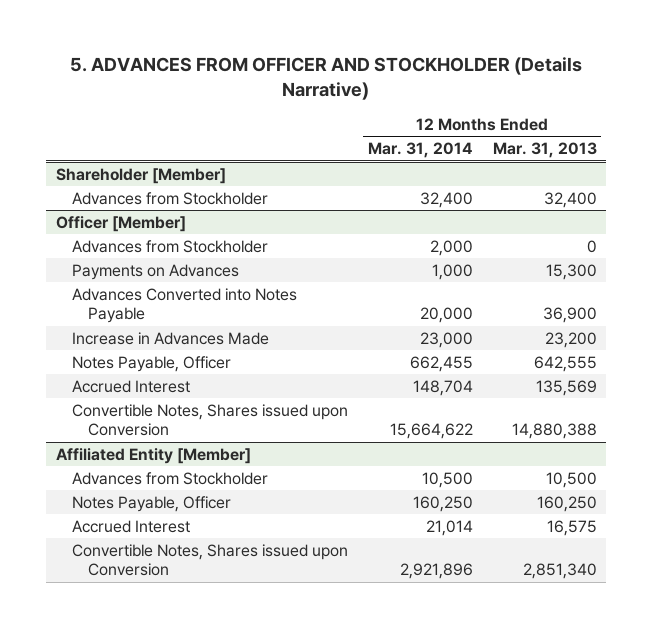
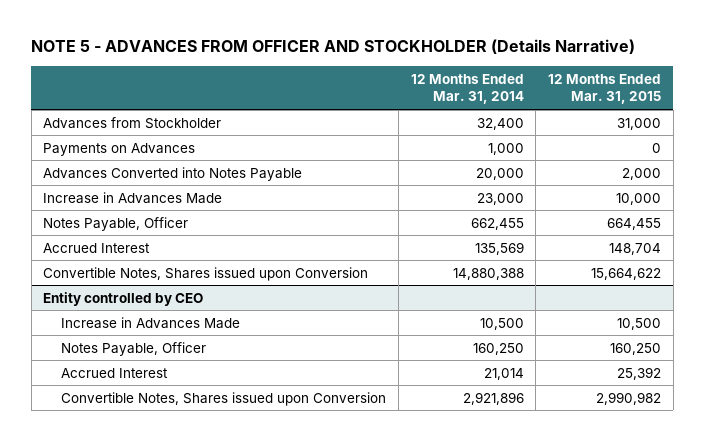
- 5. ADVANCES FROM OFFICER AND STOCKHOLDER (Details Narrative)
+ NOTE 5 - ADVANCES FROM OFFICER AND STOCKHOLDER (Details Narrative)
- | 12 Months Ended Mar. 31, 2014 | 12 Months Ended Mar. 31, 2013
+ | 12 Months Ended Mar. 31, 2014 | 12 Months Ended Mar. 31, 2015
- Shareholder [Member]
- Officer [Member]
- Advances from Stockholder | 2,000 | 0
- Accrued Interest | 148,704 | 135,569
- Convertible Notes, Shares issued upon Conversion | 15,664,622 | 14,880,388
- Affiliated Entity [Member]
- Advances from Stockholder | 10,500 | 10,500
+ Accrued Interest | 135,569 | 148,704
+ Convertible Notes, Shares issued upon Conversion | 14,880,388 | 15,664,622
+ Entity controlled by CEO
+ Increase in Advances Made | 10,500 | 10,500

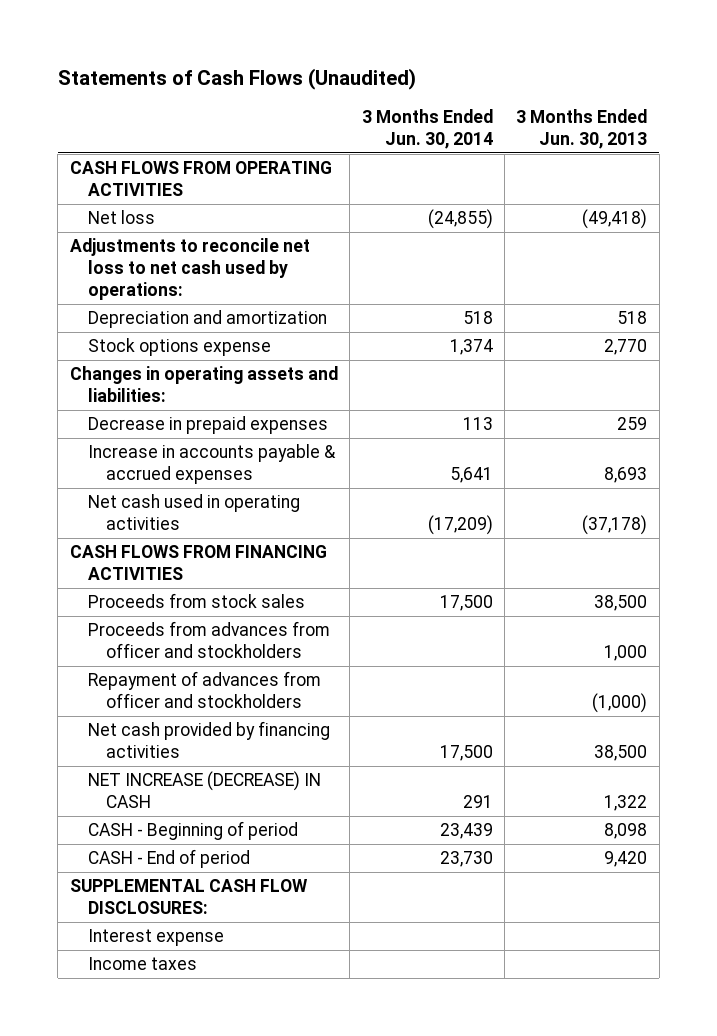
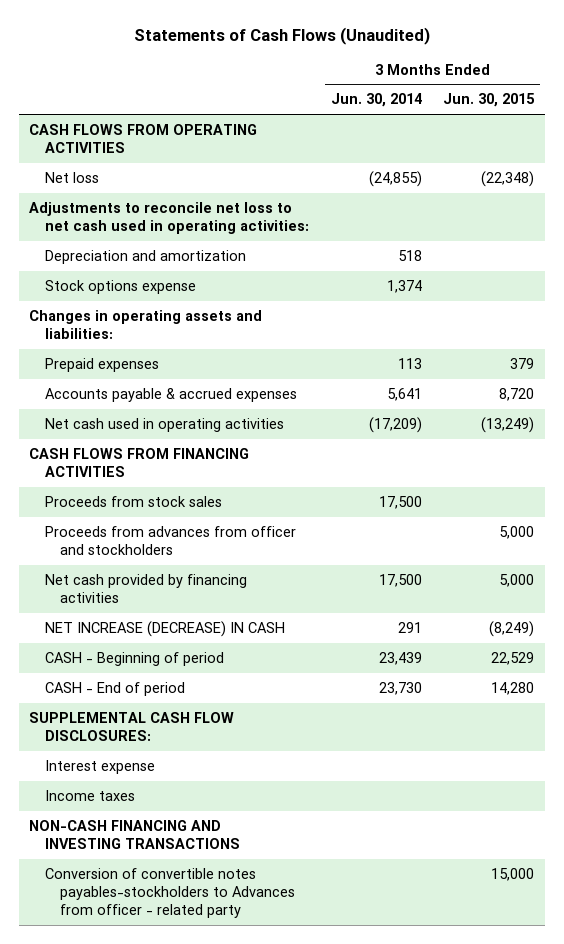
- | 3 Months Ended Jun. 30, 2014 | 3 Months Ended Jun. 30, 2013
+ | 3 Months Ended Jun. 30, 2014 | 3 Months Ended Jun. 30, 2015
- Adjustments to reconcile net loss to net cash used by operations:
+ Adjustments to reconcile net loss to net cash used in operating activities:
- Decrease in prepaid expenses | 113 | 259
- Increase in accounts payable & accrued expenses | 5,641 | 8,693
+ Prepaid expenses | 113 | 379
+ Accounts payable & accrued expenses | 5,641 | 8,720
- Repayment of advances from officer and stockholders | | (1,000)
+ NON-CASH FINANCING AND INVESTING TRANSACTIONS
+ Conversion of convertible notes payables-stockholders to Advances from officer - related party | | 15,000

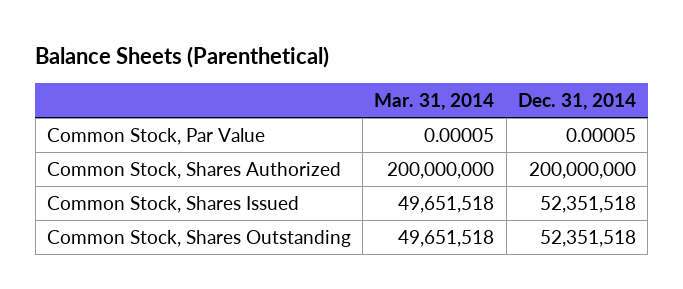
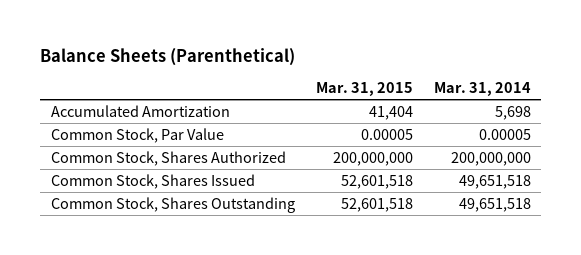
- | Mar. 31, 2014 | Dec. 31, 2014
+ | Mar. 31, 2015 | Mar. 31, 2014
+ Accumulated Amortization | 41,404 | 5,698

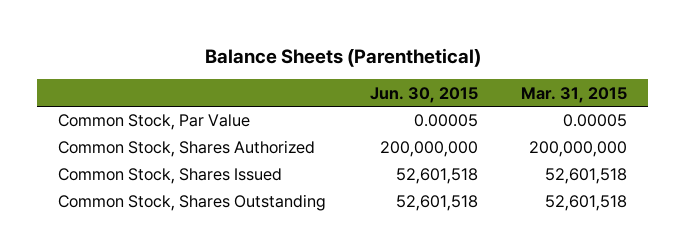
- | Mar. 31, 2015 | Mar. 31, 2014
+ | Jun. 30, 2015 | Mar. 31, 2015
- Accumulated Amortization | 41,404 | 5,698

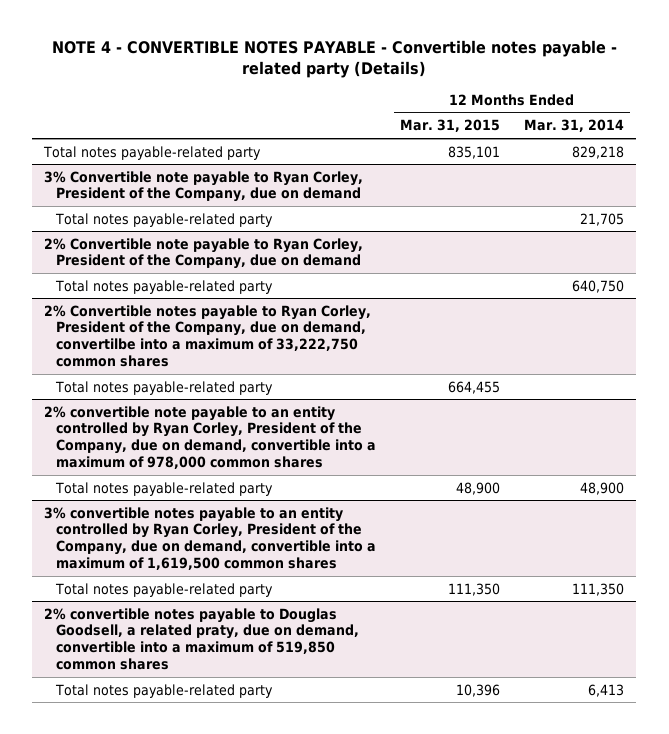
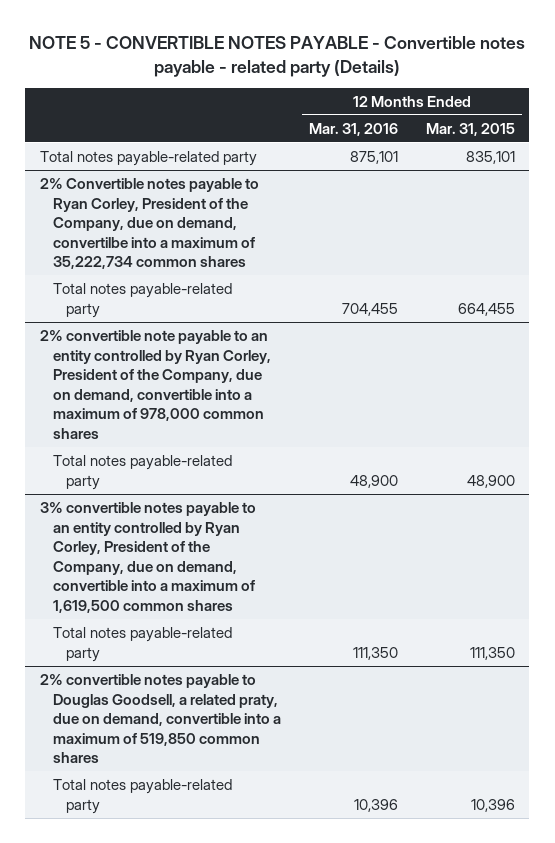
- NOTE 4 - CONVERTIBLE NOTES PAYABLE - Convertible notes payable - related party (Details)
+ NOTE 5 - CONVERTIBLE NOTES PAYABLE - Convertible notes payable - related party (Details)
- | 12 Months Ended Mar. 31, 2015 | 12 Months Ended Mar. 31, 2014
+ | 12 Months Ended Mar. 31, 2016 | 12 Months Ended Mar. 31, 2015
- 3% Convertible note payable to Ryan Corley, President of the Company, due on demand
- Total notes payable-related party | | 21,705
- 2% Convertible note payable to Ryan Corley, President of the Company, due on demand
- Total notes payable-related party | | 640,750
- 2% Convertible notes payable to Ryan Corley, President of the Company, due on demand, convertilbe into a maximum of 33,222,750 common shares
+ 2% Convertible notes payable to Ryan Corley, President of the Company, due on demand, convertilbe into a maximum of 35,222,734 common shares

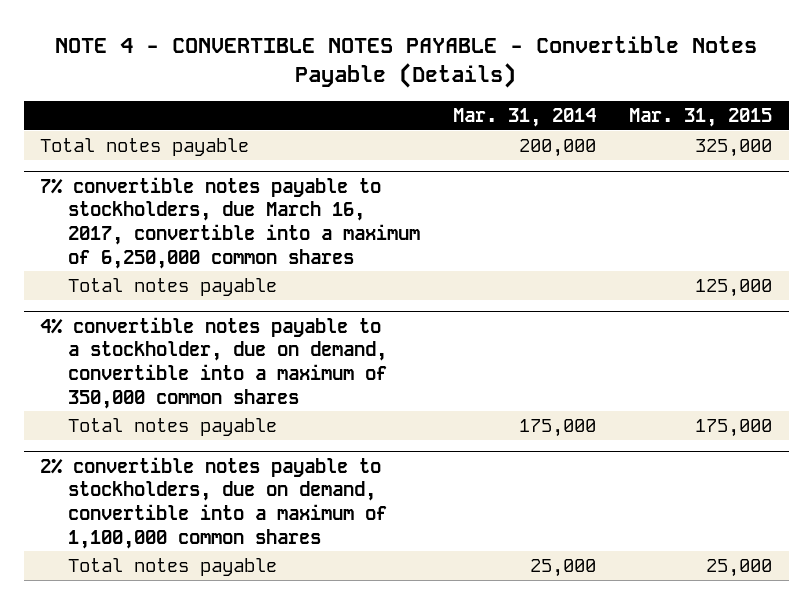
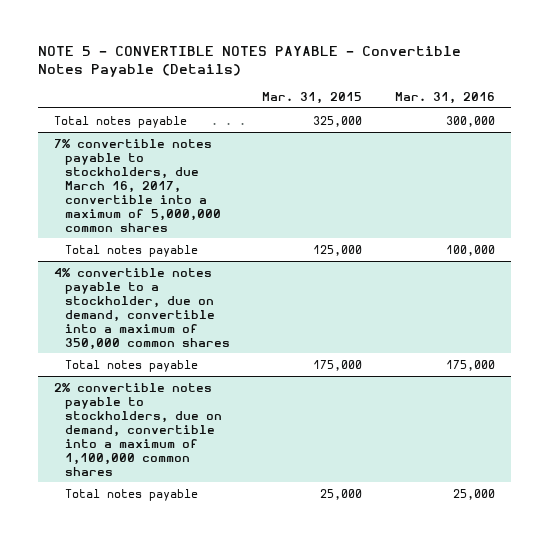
- NOTE 4 - CONVERTIBLE NOTES PAYABLE - Convertible Notes Payable (Details)
+ NOTE 5 - CONVERTIBLE NOTES PAYABLE - Convertible Notes Payable (Details)
- | Mar. 31, 2014 | Mar. 31, 2015
+ | Mar. 31, 2015 | Mar. 31, 2016
- 7% convertible notes payable to stockholders, due March 16, 2017, convertible into a maximum of 6,250,000 common shares
+ 7% convertible notes payable to stockholders, due March 16, 2017, convertible into a maximum of 5,000,000 common shares

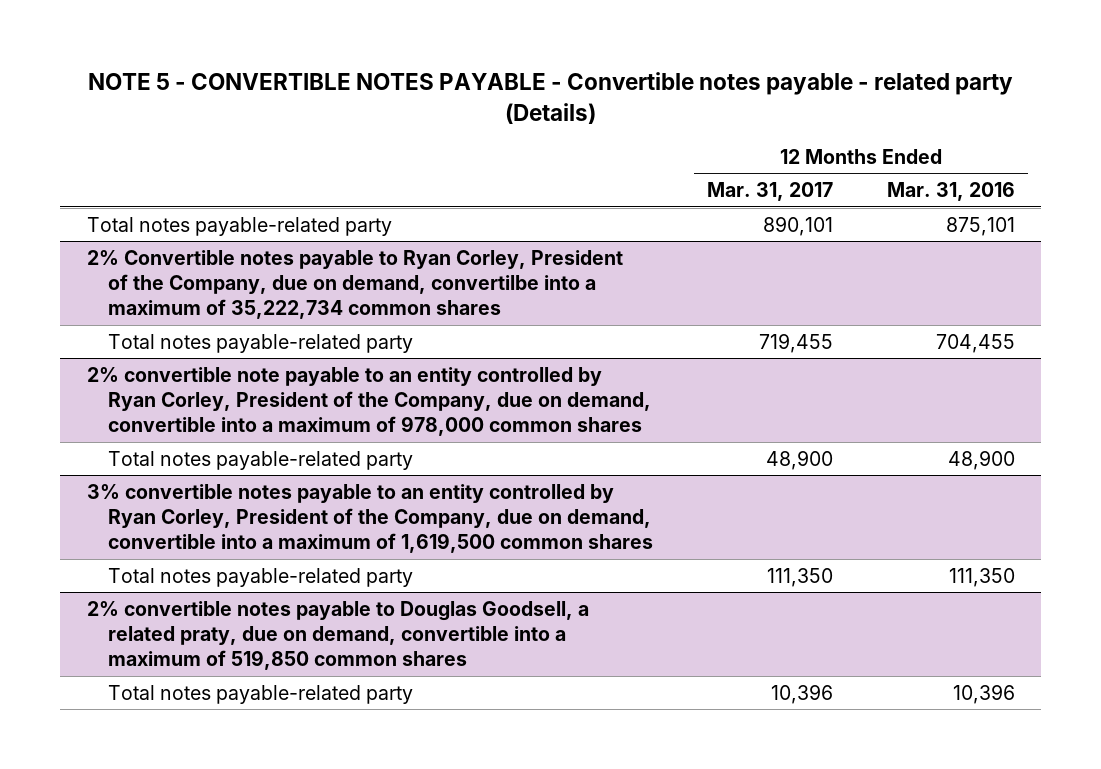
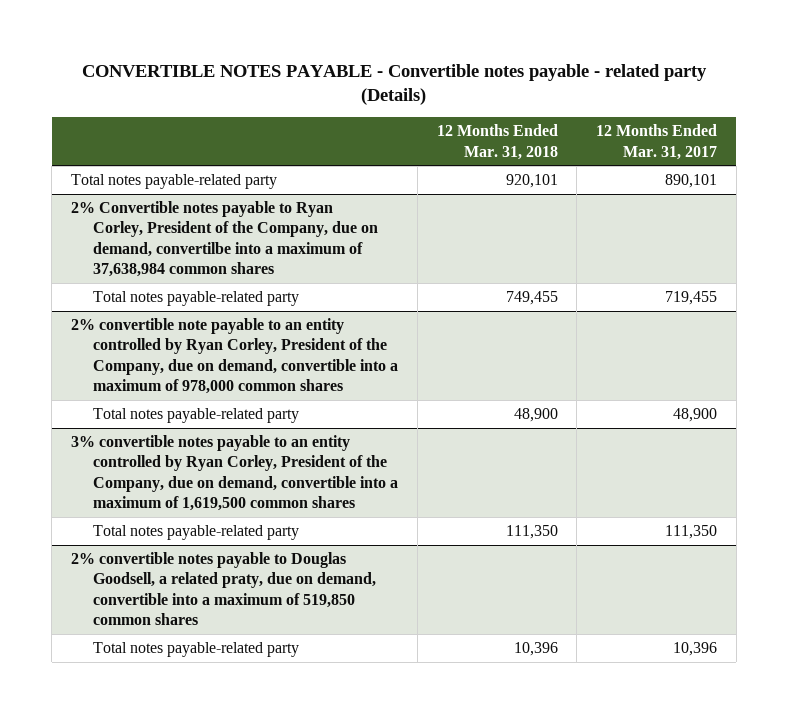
- NOTE 5 - CONVERTIBLE NOTES PAYABLE - Convertible notes payable - related party (Details)
+ CONVERTIBLE NOTES PAYABLE - Convertible notes payable - related party (Details)
- | 12 Months Ended Mar. 31, 2017 | 12 Months Ended Mar. 31, 2016
+ | 12 Months Ended Mar. 31, 2018 | 12 Months Ended Mar. 31, 2017
- 2% Convertible notes payable to Ryan Corley, President of the Company, due on demand, convertilbe into a maximum of 35,222,734 common shares
+ 2% Convertible notes payable to Ryan Corley, President of the Company, due on demand, convertilbe into a maximum of 37,638,984 common shares

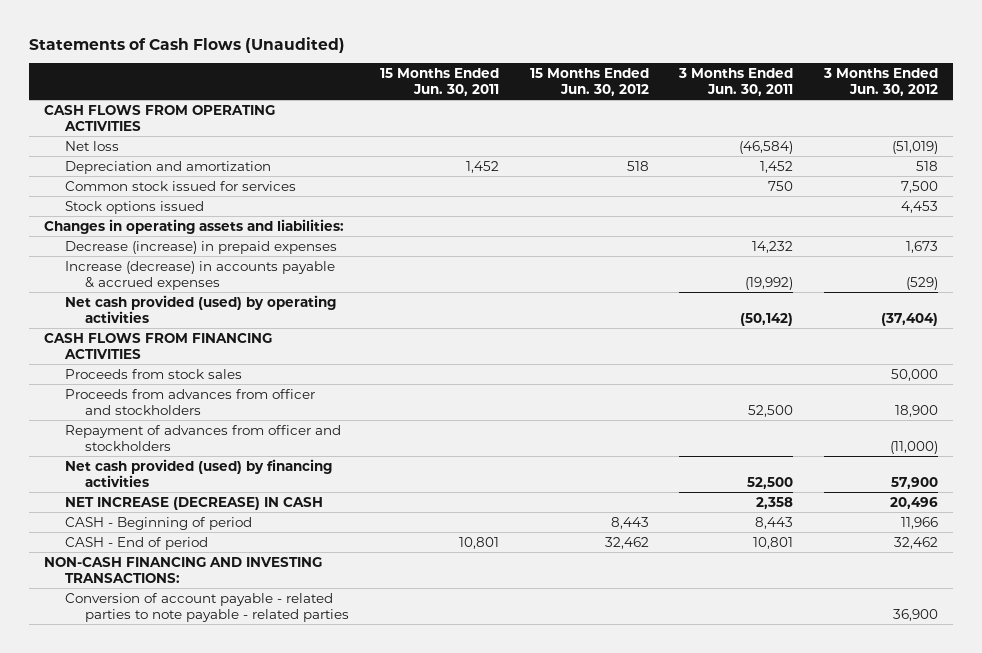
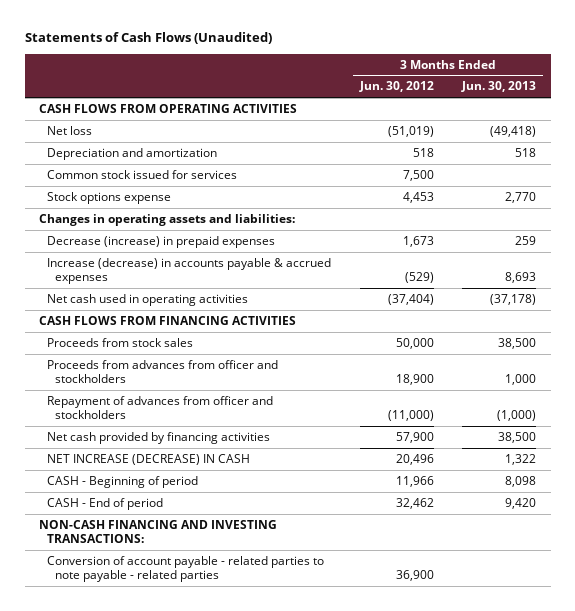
- | 15 Months Ended Jun. 30, 2011 | 15 Months Ended Jun. 30, 2012 | 3 Months Ended Jun. 30, 2011 | 3 Months Ended Jun. 30, 2012
+ | 3 Months Ended Jun. 30, 2012 | 3 Months Ended Jun. 30, 2013
- Stock options issued | | | | 4,453
+ Stock options expense | 4,453 | 2,770
- Net cash provided (used) by operating activities | | | (50,142) | (37,404)
+ Net cash used in operating activities | (37,404) | (37,178)
- Net cash provided (used) by financing activities | | | 52,500 | 57,900
+ Net cash provided by financing activities | 57,900 | 38,500

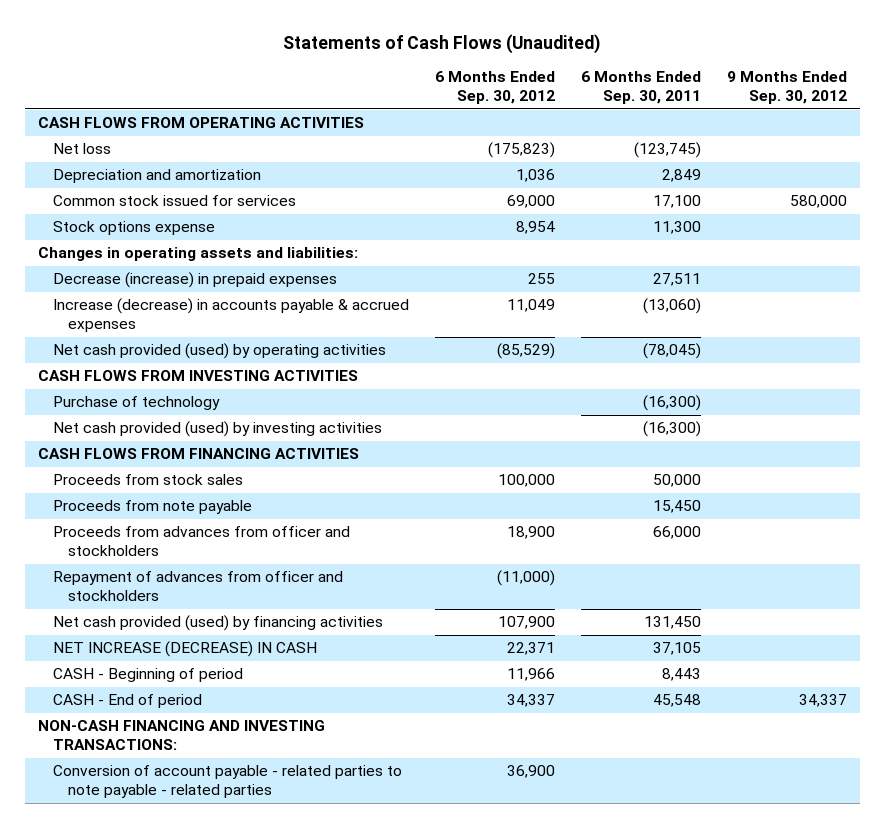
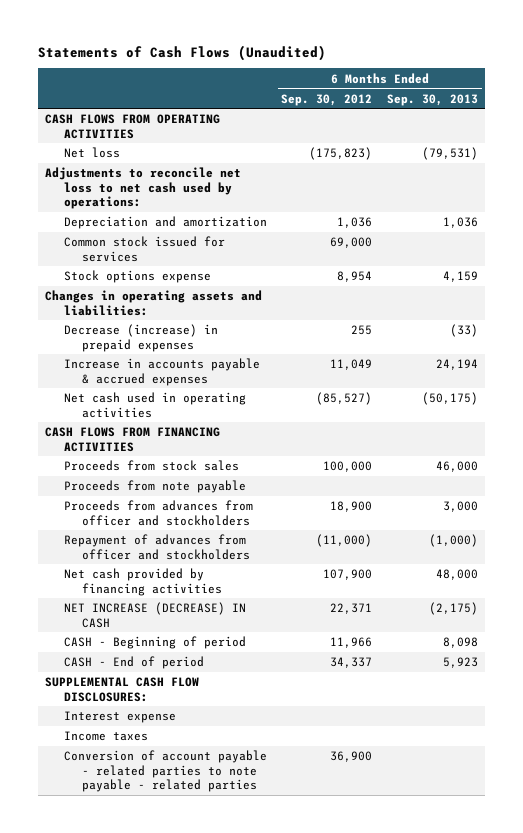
- | 6 Months Ended Sep. 30, 2012 | 6 Months Ended Sep. 30, 2011 | 9 Months Ended Sep. 30, 2012
+ | 6 Months Ended Sep. 30, 2012 | 6 Months Ended Sep. 30, 2013
+ Adjustments to reconcile net loss to net cash used by operations:
- Increase (decrease) in accounts payable & accrued expenses | 11,049 | (13,060) |
- Net cash provided (used) by operating activities | (85,529) | (78,045) |
- CASH FLOWS FROM INVESTING ACTIVITIES
- Purchase of technology | | (16,300) |
- Net cash provided (used) by investing activities | | (16,300) |
+ Increase in accounts payable & accrued expenses | 11,049 | 24,194
+ Net cash used in operating activities | (85,527) | (50,175)
- Net cash provided (used) by financing activities | 107,900 | 131,450 |
+ Net cash provided by financing activities | 107,900 | 48,000
- NON-CASH FINANCING AND INVESTING TRANSACTIONS:
+ SUPPLEMENTAL CASH FLOW DISCLOSURES:
+ Interest expense
+ Income taxes

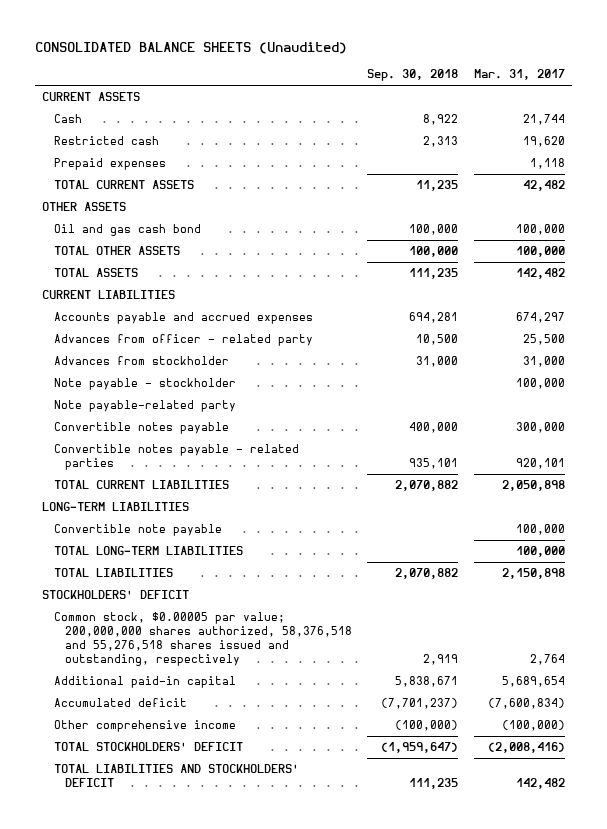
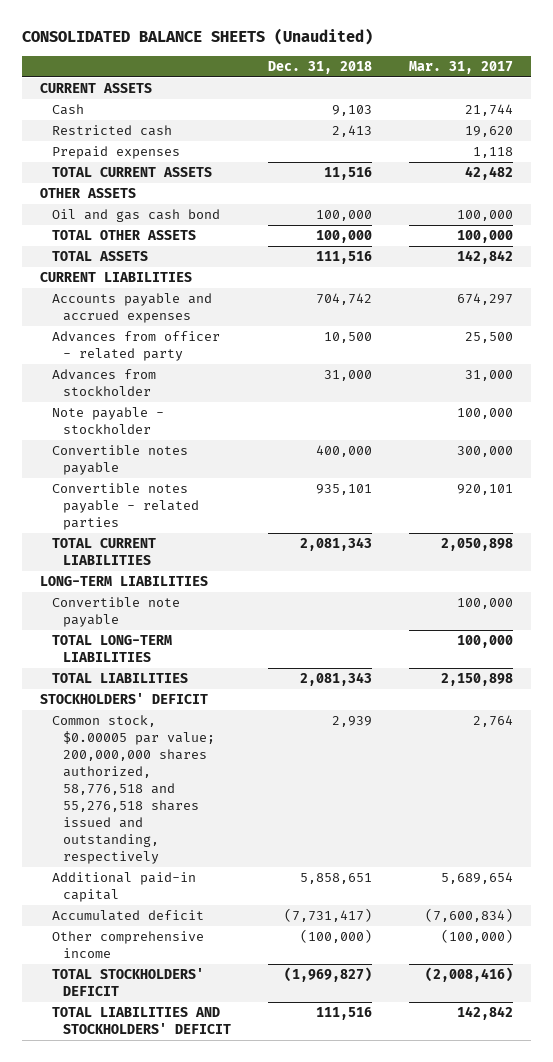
- | Sep. 30, 2018 | Mar. 31, 2017
+ | Dec. 31, 2018 | Mar. 31, 2017
- TOTAL ASSETS | 111,235 | 142,482
+ TOTAL ASSETS | 111,516 | 142,842
- Note payable-related party
- Common stock, $0.00005 par value; 200,000,000 shares authorized, 58,376,518 and 55,276,518 shares issued and outstanding, respectively | 2,919 | 2,764
+ Common stock, $0.00005 par value; 200,000,000 shares authorized, 58,776,518 and 55,276,518 shares issued and outstanding, respectively | 2,939 | 2,764
- TOTAL LIABILITIES AND STOCKHOLDERS' DEFICIT | 111,235 | 142,482
+ TOTAL LIABILITIES AND STOCKHOLDERS' DEFICIT | 111,516 | 142,842

